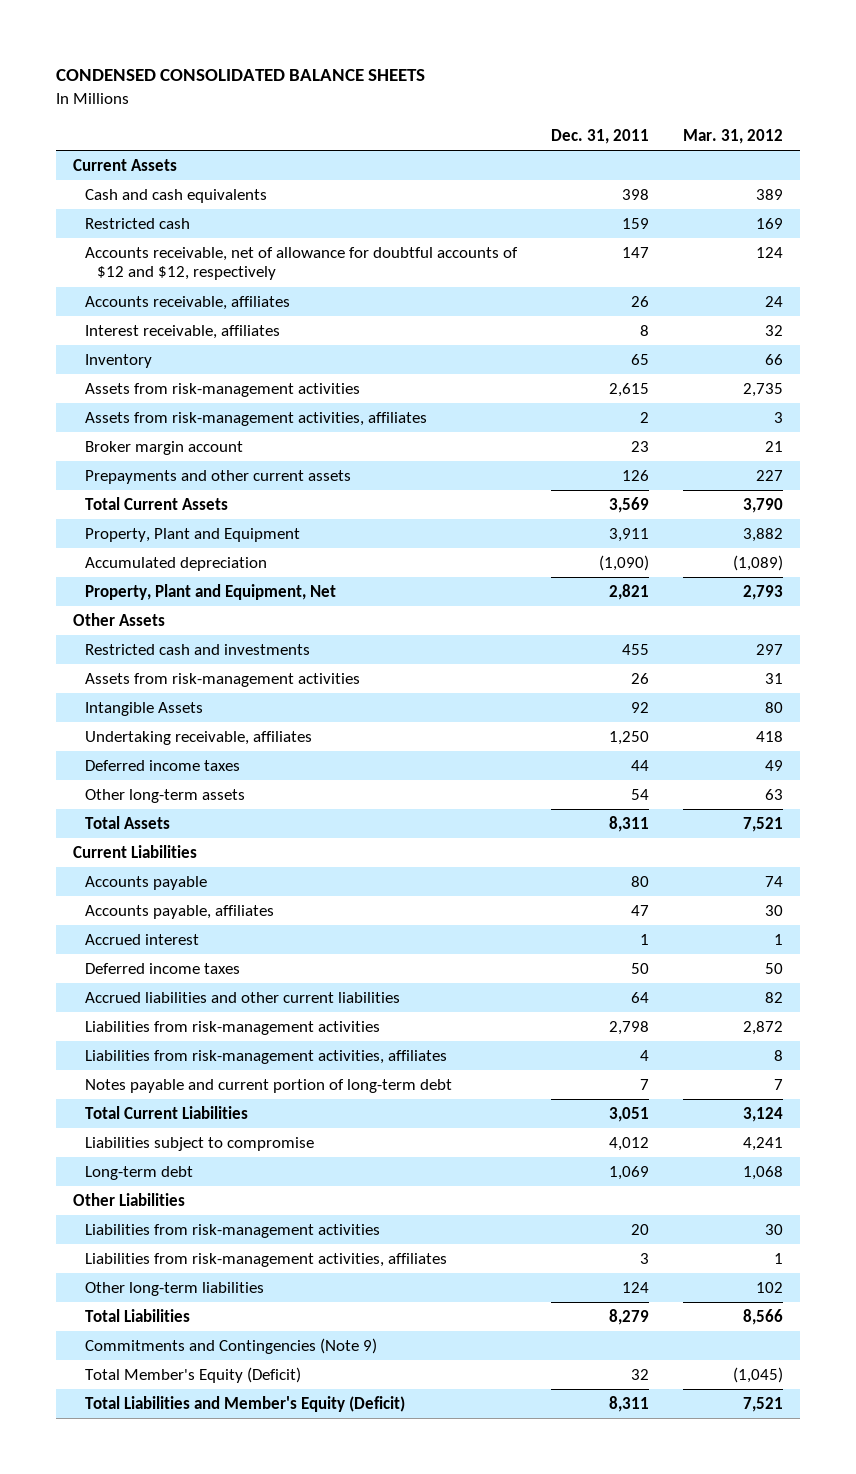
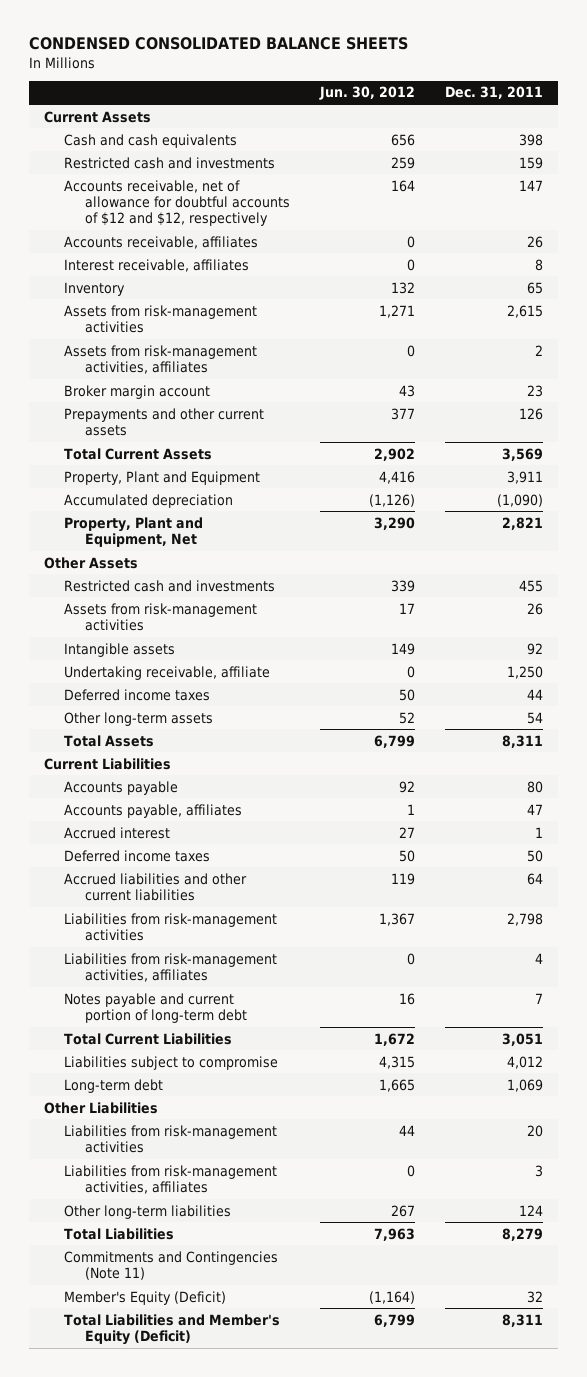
- | Dec. 31, 2011 | Mar. 31, 2012
+ | Jun. 30, 2012 | Dec. 31, 2011
- Restricted cash | 159 | 169
+ Restricted cash and investments | 259 | 159
- Intangible Assets | 92 | 80
- Undertaking receivable, affiliates | 1,250 | 418
+ Intangible assets | 149 | 92
+ Undertaking receivable, affiliate | 0 | 1,250
- Commitments and Contingencies (Note 9)
- Total Member's Equity (Deficit) | 32 | (1,045)
+ Commitments and Contingencies (Note 11)
+ Member's Equity (Deficit) | (1,164) | 32

